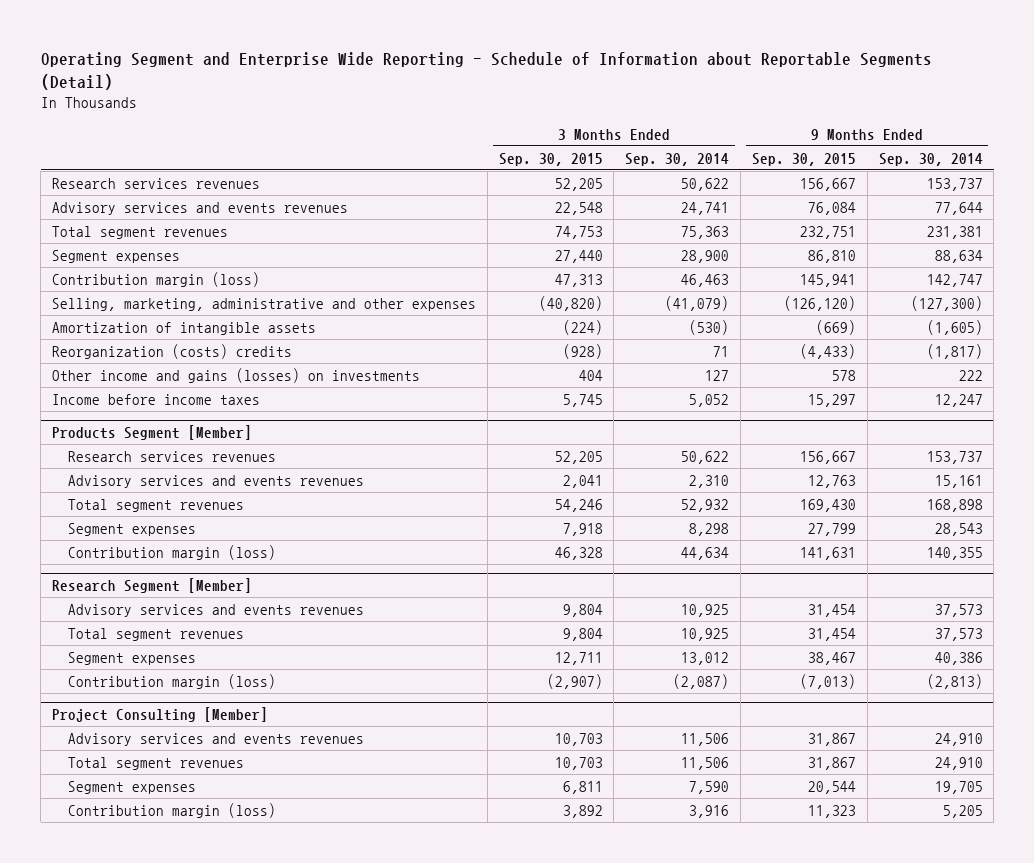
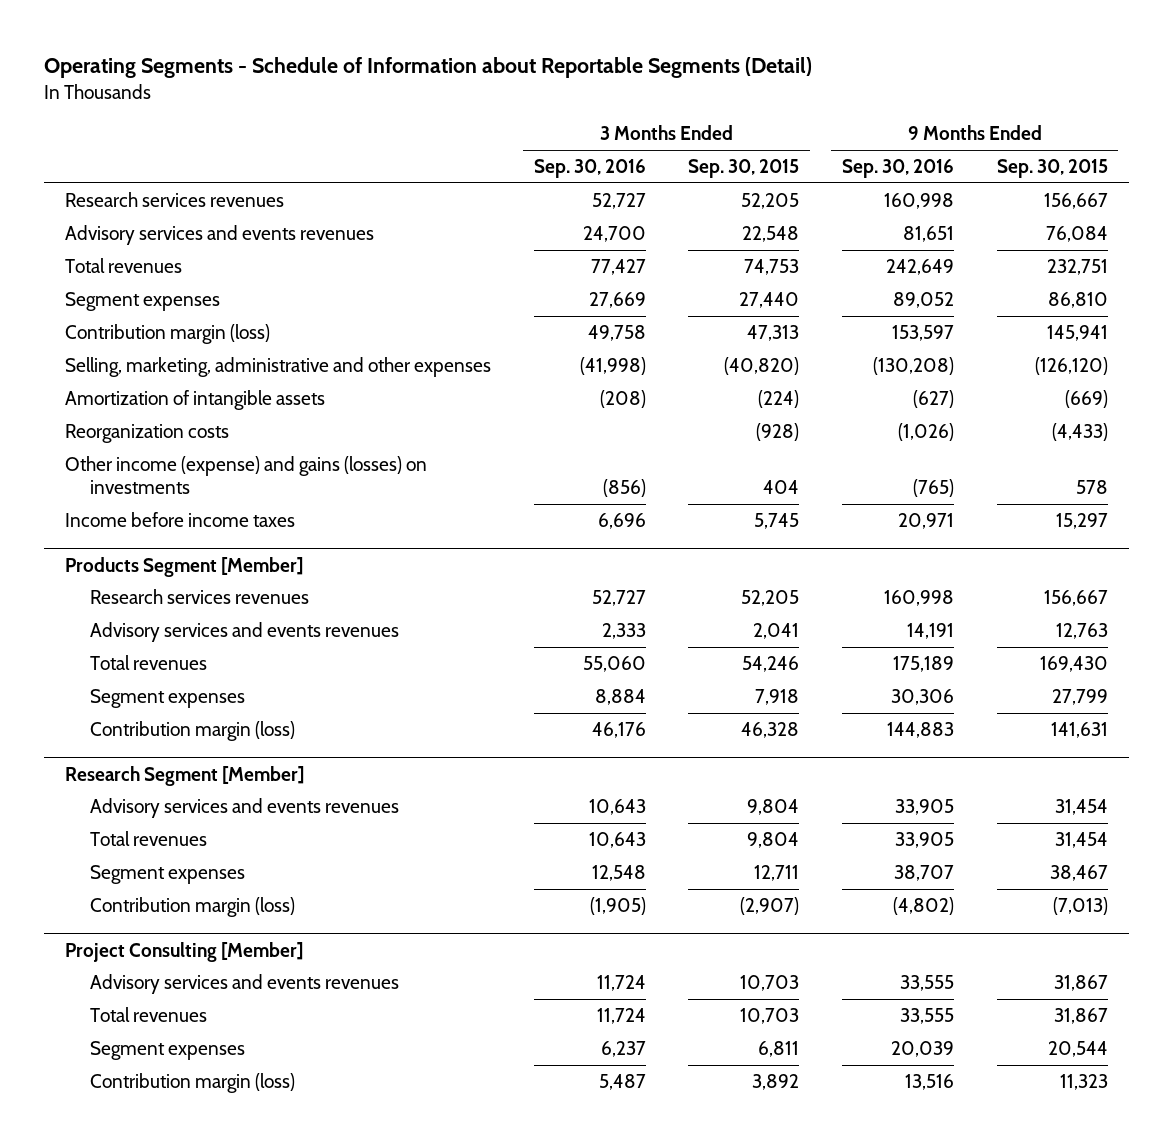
- Operating Segment and Enterprise Wide Reporting - Schedule of Information about Reportable Segments (Detail)
+ Operating Segments - Schedule of Information about Reportable Segments (Detail)
- | 3 Months Ended Sep. 30, 2015 | 3 Months Ended Sep. 30, 2014 | 9 Months Ended Sep. 30, 2015 | 9 Months Ended Sep. 30, 2014
+ | 3 Months Ended Sep. 30, 2016 | 3 Months Ended Sep. 30, 2015 | 9 Months Ended Sep. 30, 2016 | 9 Months Ended Sep. 30, 2015
- Total segment revenues | 74,753 | 75,363 | 232,751 | 231,381
+ Total revenues | 77,427 | 74,753 | 242,649 | 232,751
- Reorganization (costs) credits | (928) | 71 | (4,433) | (1,817)
- Other income and gains (losses) on investments | 404 | 127 | 578 | 222
+ Reorganization costs | | (928) | (1,026) | (4,433)
+ Other income (expense) and gains (losses) on investments | (856) | 404 | (765) | 578
@ Products Segment [Member]
- Total segment revenues | 54,246 | 52,932 | 169,430 | 168,898
+ Total revenues | 55,060 | 54,246 | 175,189 | 169,430
@ Research Segment [Member]
- Total segment revenues | 9,804 | 10,925 | 31,454 | 37,573
+ Total revenues | 10,643 | 9,804 | 33,905 | 31,454
@ Project Consulting [Member]
- Total segment revenues | 10,703 | 11,506 | 31,867 | 24,910
+ Total revenues | 11,724 | 10,703 | 33,555 | 31,867

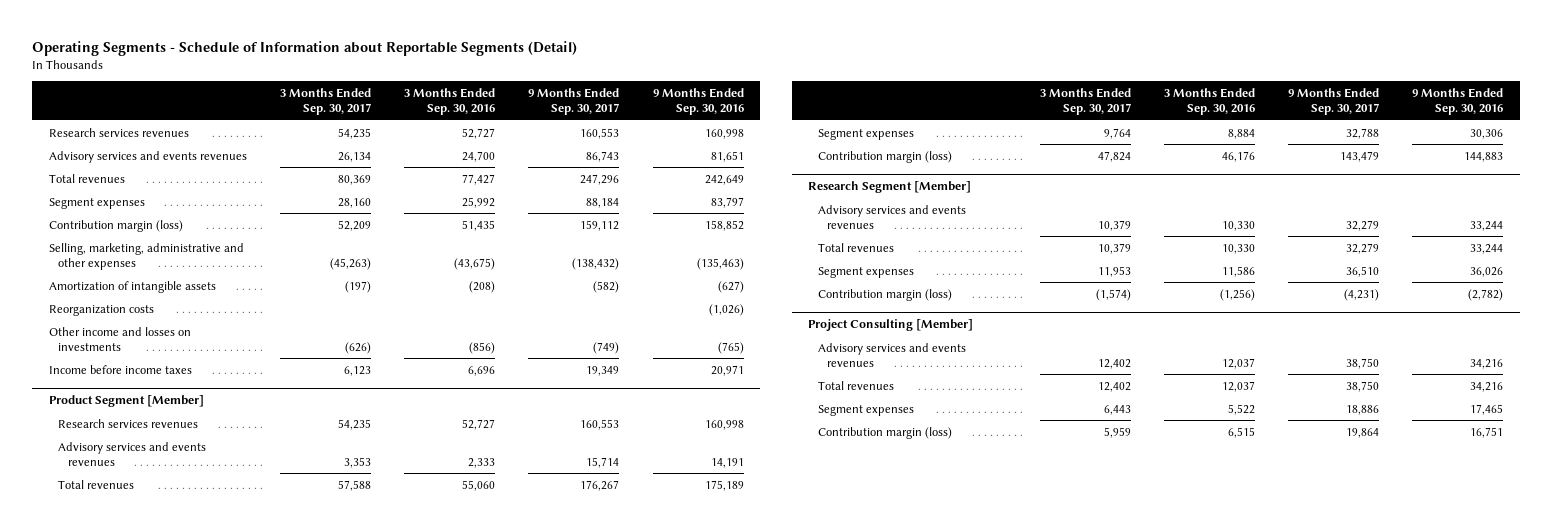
- | 3 Months Ended Sep. 30, 2016 | 3 Months Ended Sep. 30, 2015 | 9 Months Ended Sep. 30, 2016 | 9 Months Ended Sep. 30, 2015
+ | 3 Months Ended Sep. 30, 2017 | 3 Months Ended Sep. 30, 2016 | 9 Months Ended Sep. 30, 2017 | 9 Months Ended Sep. 30, 2016
- Segment expenses | 27,669 | 27,440 | 89,052 | 86,810
- Contribution margin (loss) | 49,758 | 47,313 | 153,597 | 145,941
- Selling, marketing, administrative and other expenses | (41,998) | (40,820) | (130,208) | (126,120)
+ Segment expenses | 28,160 | 25,992 | 88,184 | 83,797
+ Contribution margin (loss) | 52,209 | 51,435 | 159,112 | 158,852
+ Selling, marketing, administrative and other expenses | (45,263) | (43,675) | (138,432) | (135,463)
- Other income (expense) and gains (losses) on investments | (856) | 404 | (765) | 578
+ Other income and losses on investments | (626) | (856) | (749) | (765)
- Products Segment [Member]
+ Product Segment [Member]
@ Research Segment [Member]
- Advisory services and events revenues | 10,643 | 9,804 | 33,905 | 31,454
- Total revenues | 10,643 | 9,804 | 33,905 | 31,454
- Segment expenses | 12,548 | 12,711 | 38,707 | 38,467
- Contribution margin (loss) | (1,905) | (2,907) | (4,802) | (7,013)
+ Advisory services and events revenues | 10,379 | 10,330 | 32,279 | 33,244
+ Total revenues | 10,379 | 10,330 | 32,279 | 33,244
+ Segment expenses | 11,953 | 11,586 | 36,510 | 36,026
+ Contribution margin (loss) | (1,574) | (1,256) | (4,231) | (2,782)
@ Project Consulting [Member]
- Advisory services and events revenues | 11,724 | 10,703 | 33,555 | 31,867
- Total revenues | 11,724 | 10,703 | 33,555 | 31,867
- Segment expenses | 6,237 | 6,811 | 20,039 | 20,544
- Contribution margin (loss) | 5,487 | 3,892 | 13,516 | 11,323
+ Advisory services and events revenues | 12,402 | 12,037 | 38,750 | 34,216
+ Total revenues | 12,402 | 12,037 | 38,750 | 34,216
+ Segment expenses | 6,443 | 5,522 | 18,886 | 17,465
+ Contribution margin (loss) | 5,959 | 6,515 | 19,864 | 16,751

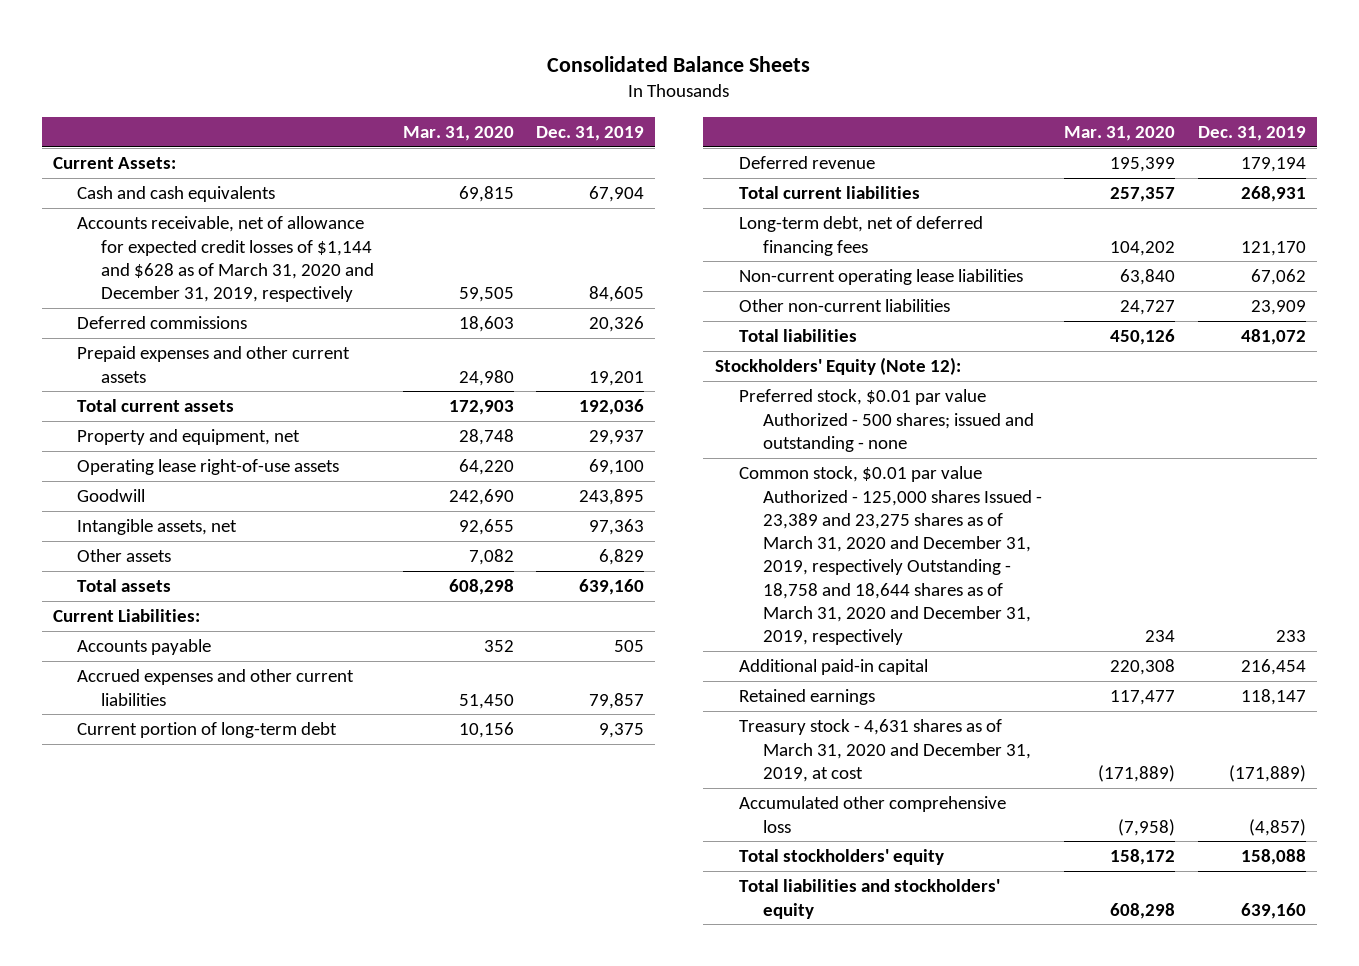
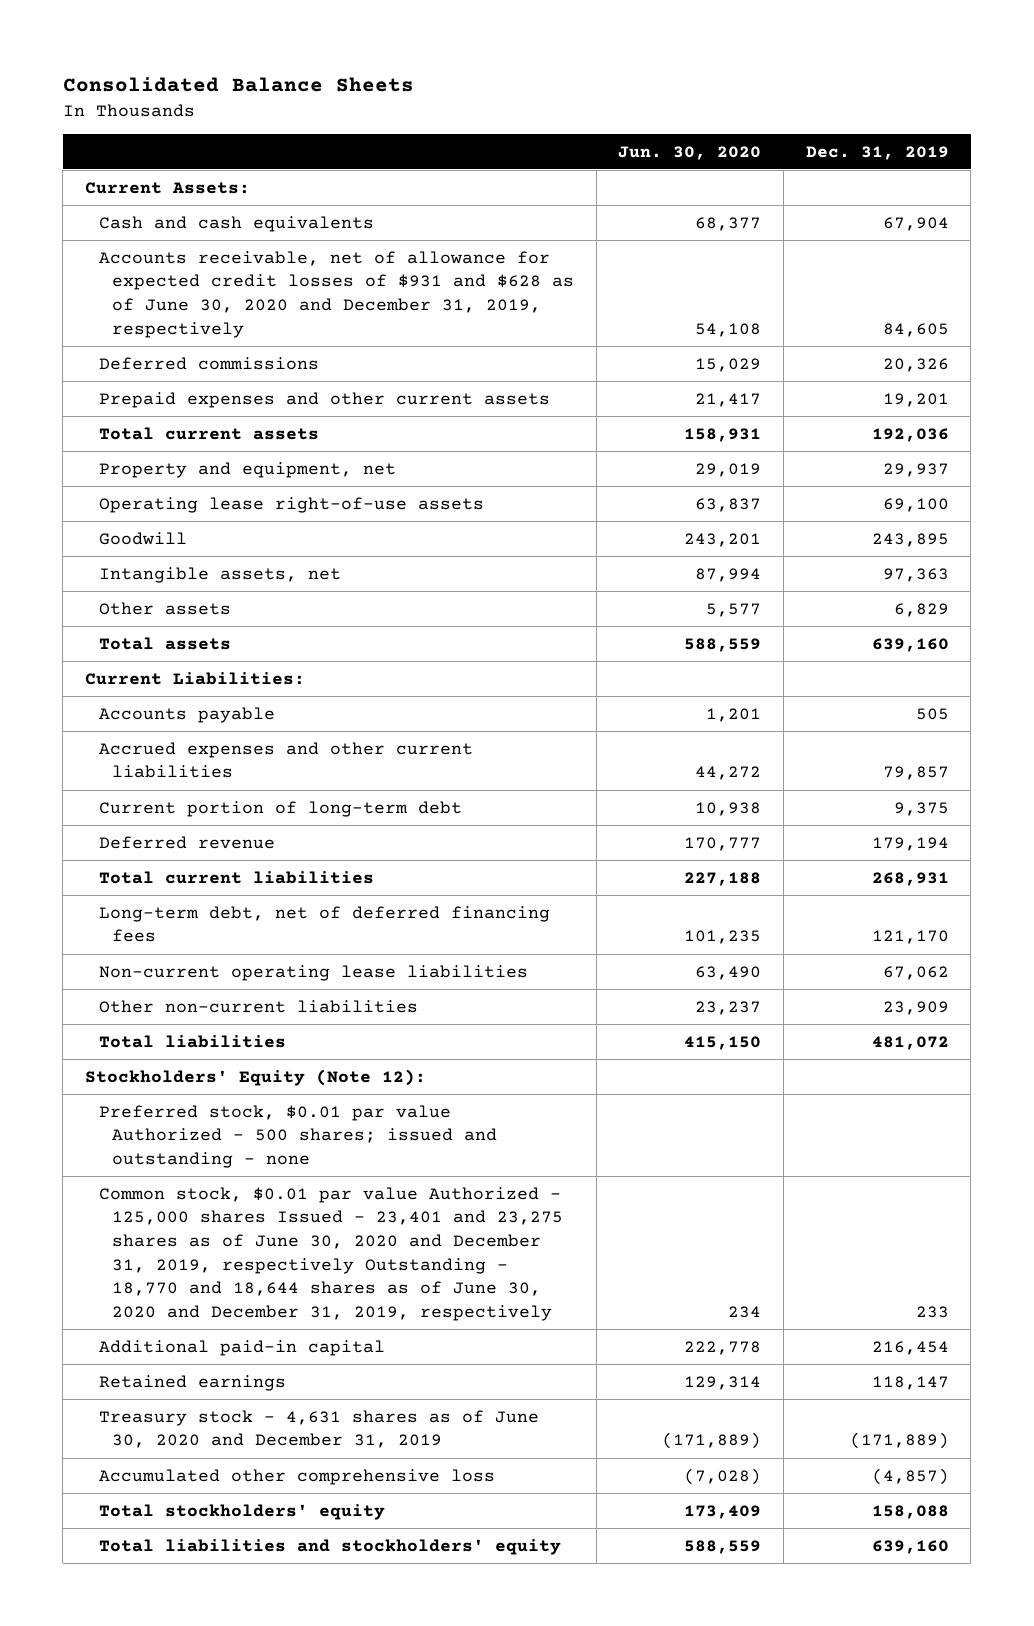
- | Mar. 31, 2020 | Dec. 31, 2019
+ | Jun. 30, 2020 | Dec. 31, 2019
- Accounts receivable, net of allowance for expected credit losses of $1,144 and $628 as of March 31, 2020 and December 31, 2019, respectively | 59,505 | 84,605
+ Accounts receivable, net of allowance for expected credit losses of $931 and $628 as of June 30, 2020 and December 31, 2019, respectively | 54,108 | 84,605
- Common stock, $0.01 par value Authorized - 125,000 shares Issued - 23,389 and 23,275 shares as of March 31, 2020 and December 31, 2019, respectively Outstanding - 18,758 and 18,644 shares as of March 31, 2020 and December 31, 2019, respectively | 234 | 233
+ Common stock, $0.01 par value Authorized - 125,000 shares Issued - 23,401 and 23,275 shares as of June 30, 2020 and December 31, 2019, respectively Outstanding - 18,770 and 18,644 shares as of June 30, 2020 and December 31, 2019, respectively | 234 | 233
- Treasury stock - 4,631 shares as of March 31, 2020 and December 31, 2019, at cost | (171,889) | (171,889)
+ Treasury stock - 4,631 shares as of June 30, 2020 and December 31, 2019 | (171,889) | (171,889)

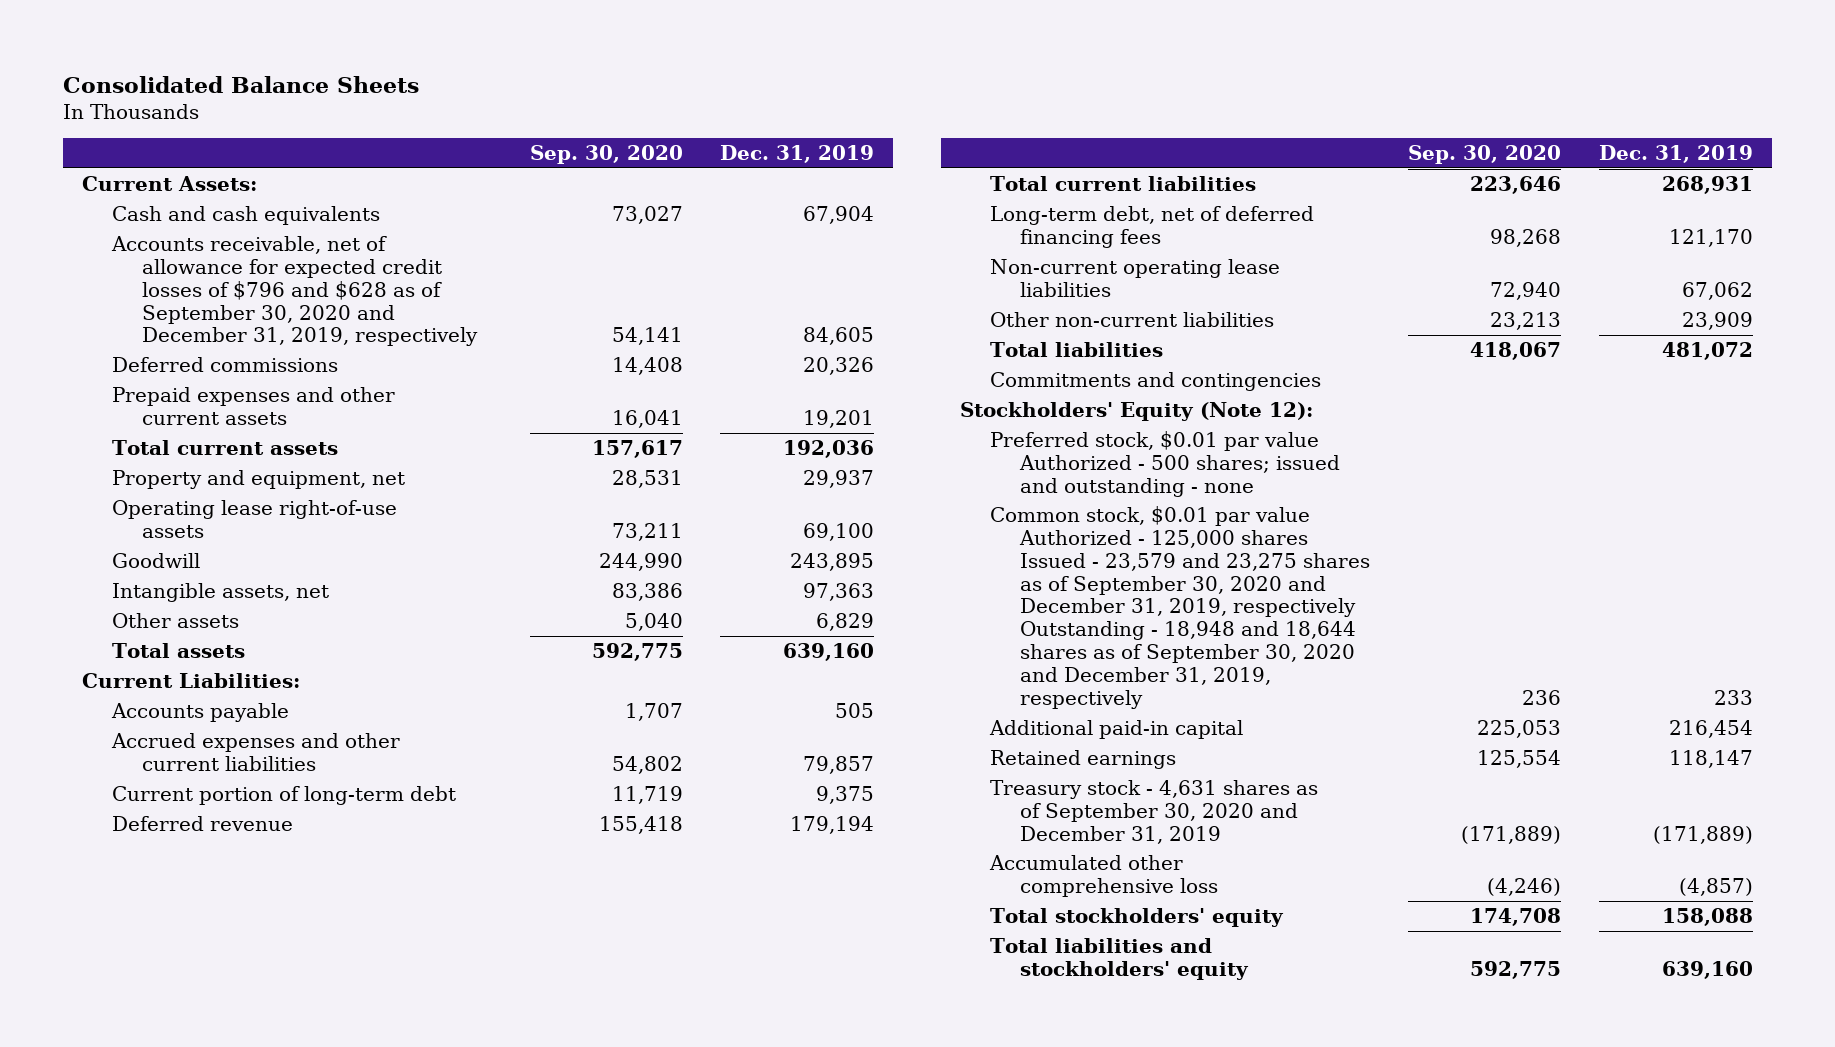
- | Jun. 30, 2020 | Dec. 31, 2019
+ | Sep. 30, 2020 | Dec. 31, 2019
- Accounts receivable, net of allowance for expected credit losses of $931 and $628 as of June 30, 2020 and December 31, 2019, respectively | 54,108 | 84,605
+ Accounts receivable, net of allowance for expected credit losses of $796 and $628 as of September 30, 2020 and December 31, 2019, respectively | 54,141 | 84,605
+ Commitments and contingencies
- Common stock, $0.01 par value Authorized - 125,000 shares Issued - 23,401 and 23,275 shares as of June 30, 2020 and December 31, 2019, respectively Outstanding - 18,770 and 18,644 shares as of June 30, 2020 and December 31, 2019, respectively | 234 | 233
+ Common stock, $0.01 par value Authorized - 125,000 shares Issued - 23,579 and 23,275 shares as of September 30, 2020 and December 31, 2019, respectively Outstanding - 18,948 and 18,644 shares as of September 30, 2020 and December 31, 2019, respectively | 236 | 233
- Treasury stock - 4,631 shares as of June 30, 2020 and December 31, 2019 | (171,889) | (171,889)
+ Treasury stock - 4,631 shares as of September 30, 2020 and December 31, 2019 | (171,889) | (171,889)

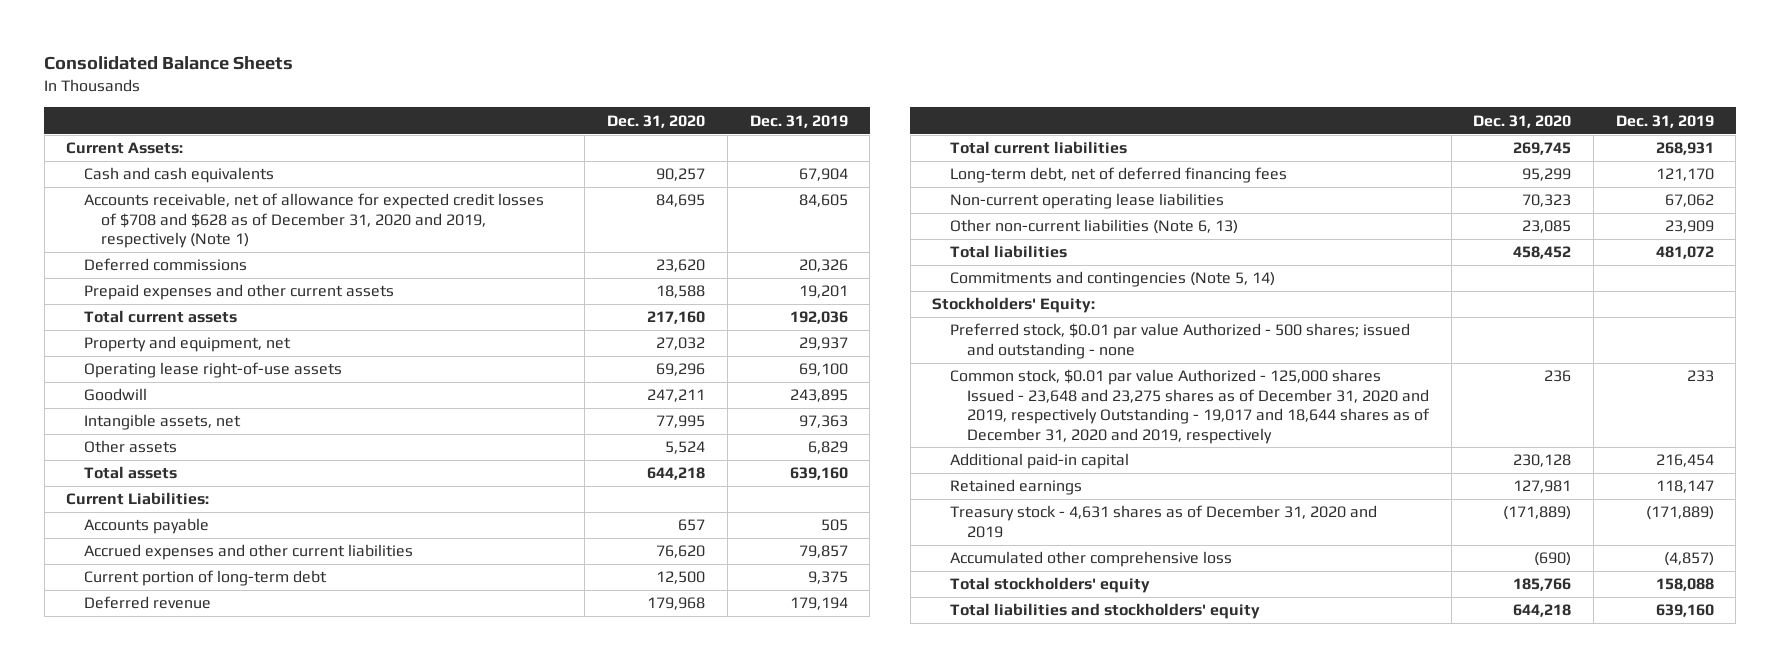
- | Sep. 30, 2020 | Dec. 31, 2019
+ | Dec. 31, 2020 | Dec. 31, 2019
- Accounts receivable, net of allowance for expected credit losses of $796 and $628 as of September 30, 2020 and December 31, 2019, respectively | 54,141 | 84,605
+ Accounts receivable, net of allowance for expected credit losses of $708 and $628 as of December 31, 2020 and 2019, respectively (Note 1) | 84,695 | 84,605
- Other non-current liabilities | 23,213 | 23,909
+ Other non-current liabilities (Note 6, 13) | 23,085 | 23,909
- Commitments and contingencies
- Stockholders' Equity (Note 12):
+ Commitments and contingencies (Note 5, 14)
+ Stockholders' Equity:
- Common stock, $0.01 par value Authorized - 125,000 shares Issued - 23,579 and 23,275 shares as of September 30, 2020 and December 31, 2019, respectively Outstanding - 18,948 and 18,644 shares as of September 30, 2020 and December 31, 2019, respectively | 236 | 233
+ Common stock, $0.01 par value Authorized - 125,000 shares Issued - 23,648 and 23,275 shares as of December 31, 2020 and 2019, respectively Outstanding - 19,017 and 18,644 shares as of December 31, 2020 and 2019, respectively | 236 | 233
- Treasury stock - 4,631 shares as of September 30, 2020 and December 31, 2019 | (171,889) | (171,889)
+ Treasury stock - 4,631 shares as of December 31, 2020 and 2019 | (171,889) | (171,889)

